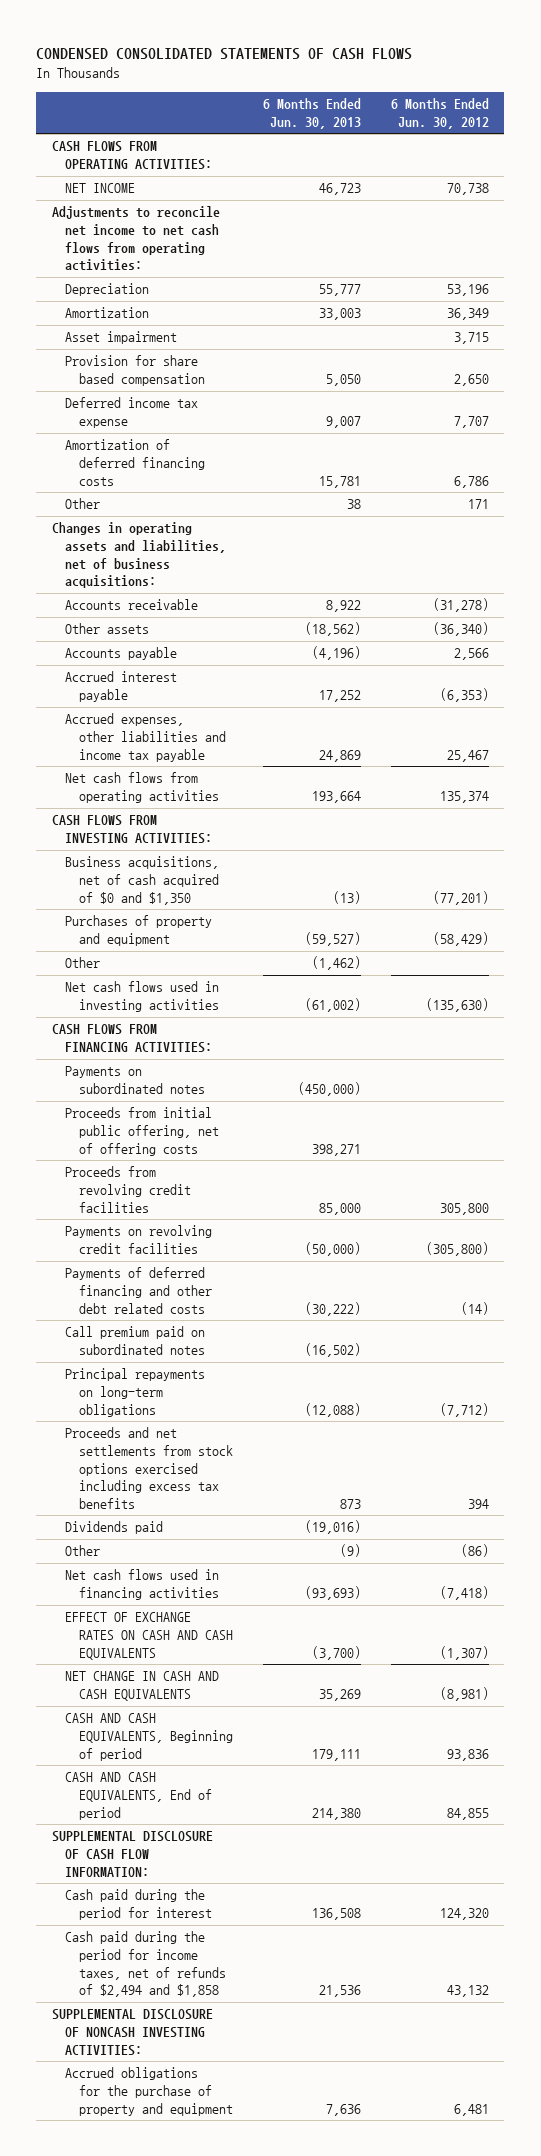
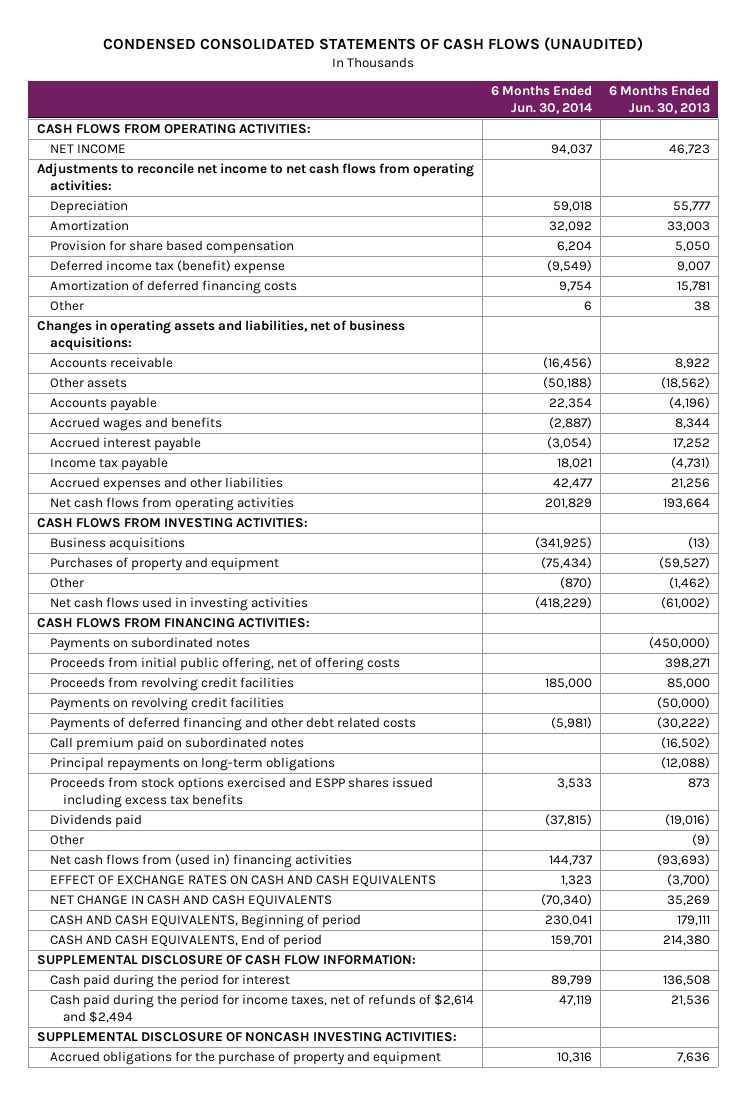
- CONDENSED CONSOLIDATED STATEMENTS OF CASH FLOWS
+ CONDENSED CONSOLIDATED STATEMENTS OF CASH FLOWS (UNAUDITED)
- | 6 Months Ended Jun. 30, 2013 | 6 Months Ended Jun. 30, 2012
+ | 6 Months Ended Jun. 30, 2014 | 6 Months Ended Jun. 30, 2013
- Asset impairment | | 3,715
- Deferred income tax expense | 9,007 | 7,707
+ Deferred income tax (benefit) expense | (9,549) | 9,007
+ Accrued wages and benefits | (2,887) | 8,344
- Accrued expenses, other liabilities and income tax payable | 24,869 | 25,467
+ Income tax payable | 18,021 | (4,731)
+ Accrued expenses and other liabilities | 42,477 | 21,256
- Business acquisitions, net of cash acquired of $0 and $1,350 | (13) | (77,201)
+ Business acquisitions | (341,925) | (13)
- Proceeds and net settlements from stock options exercised including excess tax benefits | 873 | 394
+ Proceeds from stock options exercised and ESPP shares issued including excess tax benefits | 3,533 | 873
- Net cash flows used in financing activities | (93,693) | (7,418)
+ Net cash flows from (used in) financing activities | 144,737 | (93,693)
- Cash paid during the period for income taxes, net of refunds of $2,494 and $1,858 | 21,536 | 43,132
+ Cash paid during the period for income taxes, net of refunds of $2,614 and $2,494 | 47,119 | 21,536

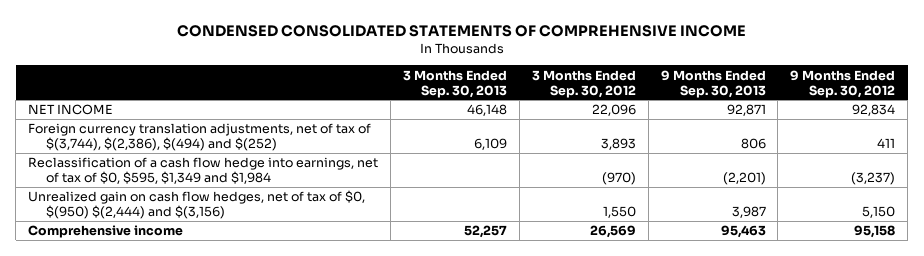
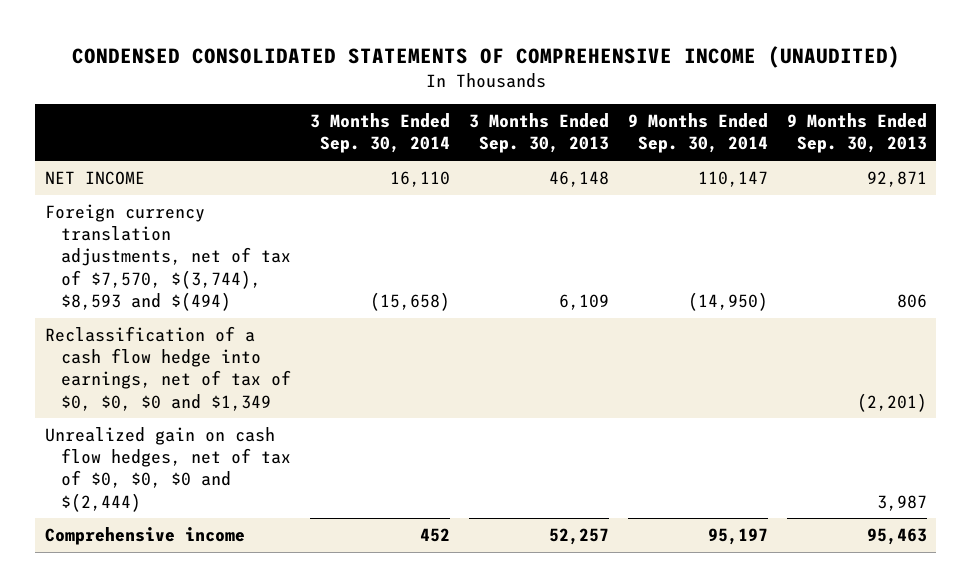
- CONDENSED CONSOLIDATED STATEMENTS OF COMPREHENSIVE INCOME
+ CONDENSED CONSOLIDATED STATEMENTS OF COMPREHENSIVE INCOME (UNAUDITED)
- | 3 Months Ended Sep. 30, 2013 | 3 Months Ended Sep. 30, 2012 | 9 Months Ended Sep. 30, 2013 | 9 Months Ended Sep. 30, 2012
+ | 3 Months Ended Sep. 30, 2014 | 3 Months Ended Sep. 30, 2013 | 9 Months Ended Sep. 30, 2014 | 9 Months Ended Sep. 30, 2013
- Foreign currency translation adjustments, net of tax of $(3,744), $(2,386), $(494) and $(252) | 6,109 | 3,893 | 806 | 411
- Reclassification of a cash flow hedge into earnings, net of tax of $0, $595, $1,349 and $1,984 | | (970) | (2,201) | (3,237)
- Unrealized gain on cash flow hedges, net of tax of $0, $(950) $(2,444) and $(3,156) | | 1,550 | 3,987 | 5,150
+ Foreign currency translation adjustments, net of tax of $7,570, $(3,744), $8,593 and $(494) | (15,658) | 6,109 | (14,950) | 806
+ Reclassification of a cash flow hedge into earnings, net of tax of $0, $0, $0 and $1,349 | | | | (2,201)
+ Unrealized gain on cash flow hedges, net of tax of $0, $0, $0 and $(2,444) | | | | 3,987

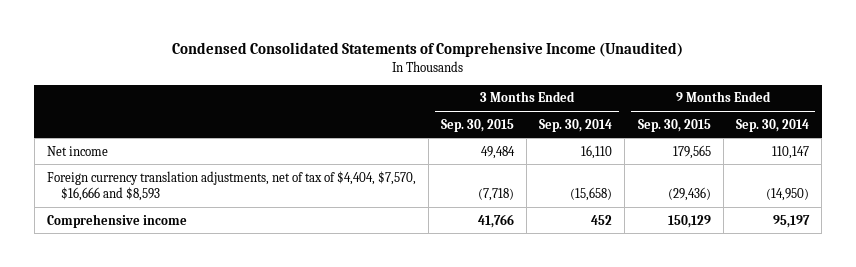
- CONDENSED CONSOLIDATED STATEMENTS OF COMPREHENSIVE INCOME (UNAUDITED)
+ Condensed Consolidated Statements of Comprehensive Income (Unaudited)
- | 3 Months Ended Sep. 30, 2014 | 3 Months Ended Sep. 30, 2013 | 9 Months Ended Sep. 30, 2014 | 9 Months Ended Sep. 30, 2013
+ | 3 Months Ended Sep. 30, 2015 | 3 Months Ended Sep. 30, 2014 | 9 Months Ended Sep. 30, 2015 | 9 Months Ended Sep. 30, 2014
- NET INCOME | 16,110 | 46,148 | 110,147 | 92,871
- Foreign currency translation adjustments, net of tax of $7,570, $(3,744), $8,593 and $(494) | (15,658) | 6,109 | (14,950) | 806
- Reclassification of a cash flow hedge into earnings, net of tax of $0, $0, $0 and $1,349 | | | | (2,201)
- Unrealized gain on cash flow hedges, net of tax of $0, $0, $0 and $(2,444) | | | | 3,987
+ Net income | 49,484 | 16,110 | 179,565 | 110,147
+ Foreign currency translation adjustments, net of tax of $4,404, $7,570, $16,666 and $8,593 | (7,718) | (15,658) | (29,436) | (14,950)

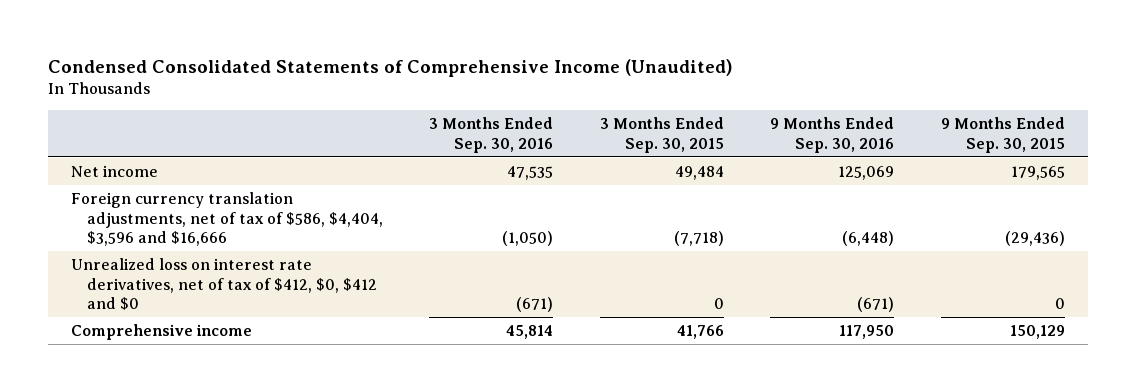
- | 3 Months Ended Sep. 30, 2015 | 3 Months Ended Sep. 30, 2014 | 9 Months Ended Sep. 30, 2015 | 9 Months Ended Sep. 30, 2014
+ | 3 Months Ended Sep. 30, 2016 | 3 Months Ended Sep. 30, 2015 | 9 Months Ended Sep. 30, 2016 | 9 Months Ended Sep. 30, 2015
- Foreign currency translation adjustments, net of tax of $4,404, $7,570, $16,666 and $8,593 | (7,718) | (15,658) | (29,436) | (14,950)
+ Foreign currency translation adjustments, net of tax of $586, $4,404, $3,596 and $16,666 | (1,050) | (7,718) | (6,448) | (29,436)
+ Unrealized loss on interest rate derivatives, net of tax of $412, $0, $412 and $0 | (671) | 0 | (671) | 0

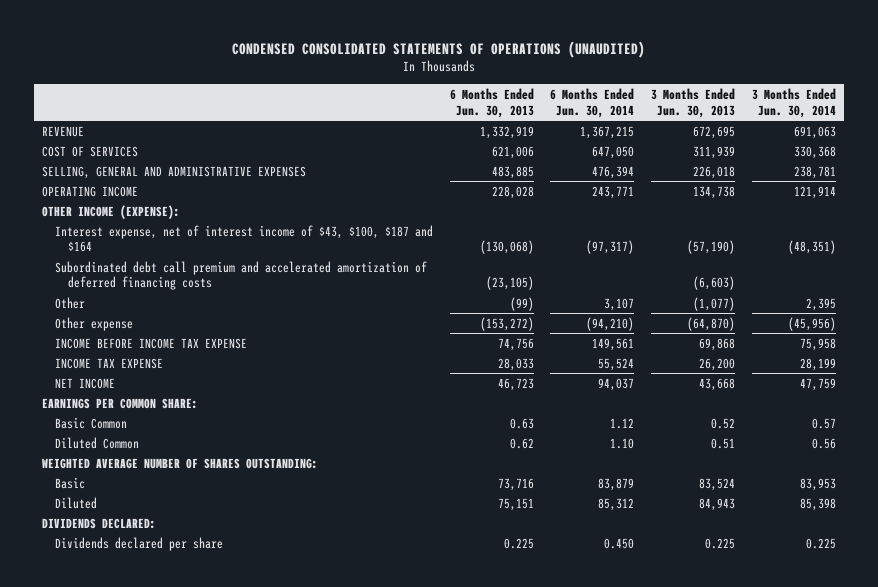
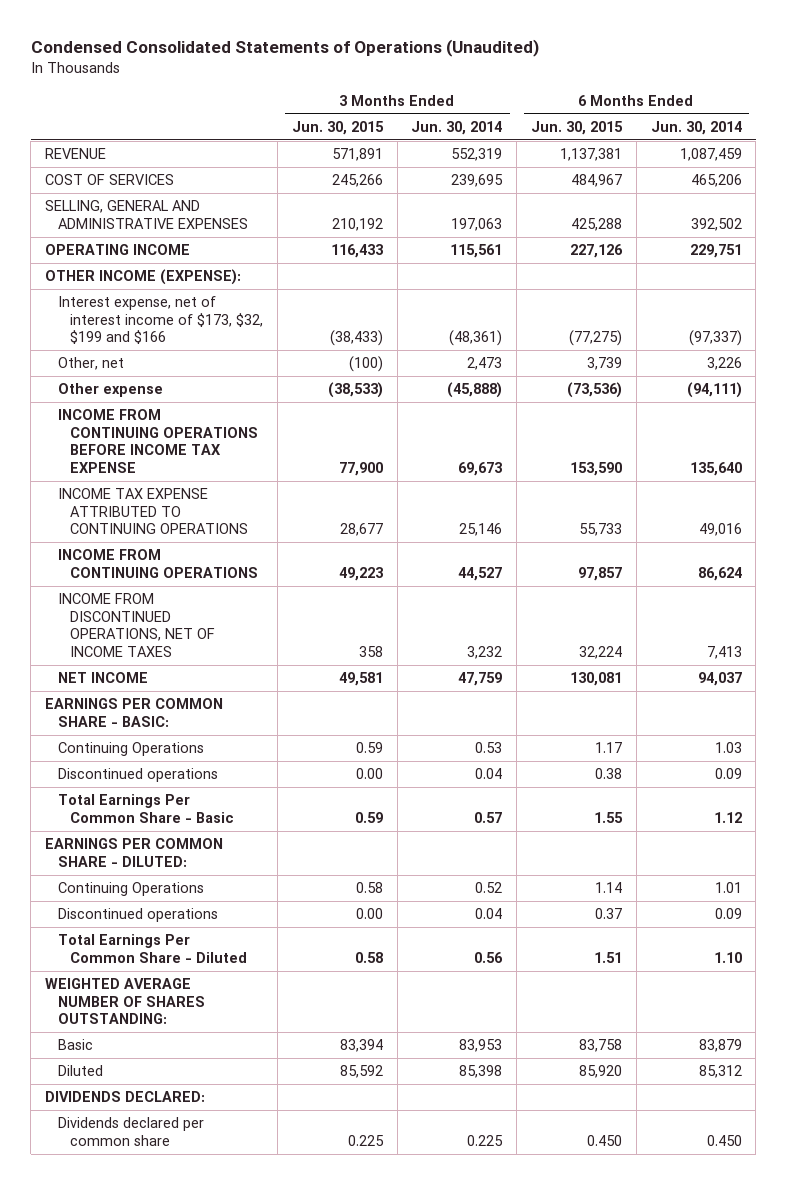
- CONDENSED CONSOLIDATED STATEMENTS OF OPERATIONS (UNAUDITED)
+ Condensed Consolidated Statements of Operations (Unaudited)
- | 6 Months Ended Jun. 30, 2013 | 6 Months Ended Jun. 30, 2014 | 3 Months Ended Jun. 30, 2013 | 3 Months Ended Jun. 30, 2014
+ | 3 Months Ended Jun. 30, 2015 | 3 Months Ended Jun. 30, 2014 | 6 Months Ended Jun. 30, 2015 | 6 Months Ended Jun. 30, 2014
- REVENUE | 1,332,919 | 1,367,215 | 672,695 | 691,063
- COST OF SERVICES | 621,006 | 647,050 | 311,939 | 330,368
- SELLING, GENERAL AND ADMINISTRATIVE EXPENSES | 483,885 | 476,394 | 226,018 | 238,781
- OPERATING INCOME | 228,028 | 243,771 | 134,738 | 121,914
+ REVENUE | 571,891 | 552,319 | 1,137,381 | 1,087,459
+ COST OF SERVICES | 245,266 | 239,695 | 484,967 | 465,206
+ SELLING, GENERAL AND ADMINISTRATIVE EXPENSES | 210,192 | 197,063 | 425,288 | 392,502
+ OPERATING INCOME | 116,433 | 115,561 | 227,126 | 229,751
- Interest expense, net of interest income of $43, $100, $187 and $164 | (130,068) | (97,317) | (57,190) | (48,351)
- Subordinated debt call premium and accelerated amortization of deferred financing costs | (23,105) | | (6,603) |
- Other | (99) | 3,107 | (1,077) | 2,395
- Other expense | (153,272) | (94,210) | (64,870) | (45,956)
- INCOME BEFORE INCOME TAX EXPENSE | 74,756 | 149,561 | 69,868 | 75,958
- INCOME TAX EXPENSE | 28,033 | 55,524 | 26,200 | 28,199
+ Interest expense, net of interest income of $173, $32, $199 and $166 | (38,433) | (48,361) | (77,275) | (97,337)
+ Other, net | (100) | 2,473 | 3,739 | 3,226
+ Other expense | (38,533) | (45,888) | (73,536) | (94,111)
+ INCOME FROM CONTINUING OPERATIONS BEFORE INCOME TAX EXPENSE | 77,900 | 69,673 | 153,590 | 135,640
+ INCOME TAX EXPENSE ATTRIBUTED TO CONTINUING OPERATIONS | 28,677 | 25,146 | 55,733 | 49,016
+ INCOME FROM CONTINUING OPERATIONS | 49,223 | 44,527 | 97,857 | 86,624
+ INCOME FROM DISCONTINUED OPERATIONS, NET OF INCOME TAXES | 358 | 3,232 | 32,224 | 7,413
- EARNINGS PER COMMON SHARE:
- Basic Common | 0.63 | 1.12 | 0.52 | 0.57
- Diluted Common | 0.62 | 1.10 | 0.51 | 0.56
+ EARNINGS PER COMMON SHARE - BASIC:
+ Continuing Operations | 0.59 | 0.53 | 1.17 | 1.03
+ Discontinued operations | 0.00 | 0.04 | 0.38 | 0.09
+ Total Earnings Per Common Share - Basic | 0.59 | 0.57 | 1.55 | 1.12
+ EARNINGS PER COMMON SHARE - DILUTED:
+ Continuing Operations | 0.58 | 0.52 | 1.14 | 1.01
+ Discontinued operations | 0.00 | 0.04 | 0.37 | 0.09
+ Total Earnings Per Common Share - Diluted | 0.58 | 0.56 | 1.51 | 1.10
- Dividends declared per share | 0.225 | 0.450 | 0.225 | 0.225
+ Dividends declared per common share | 0.225 | 0.225 | 0.450 | 0.450

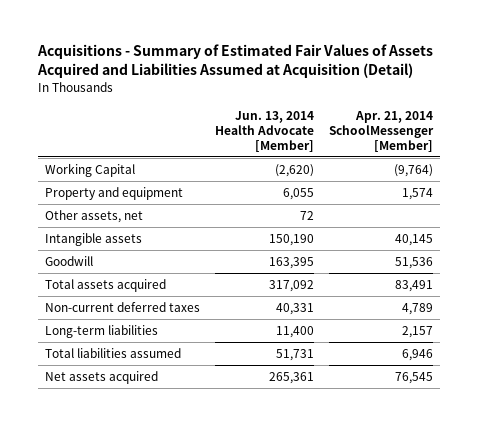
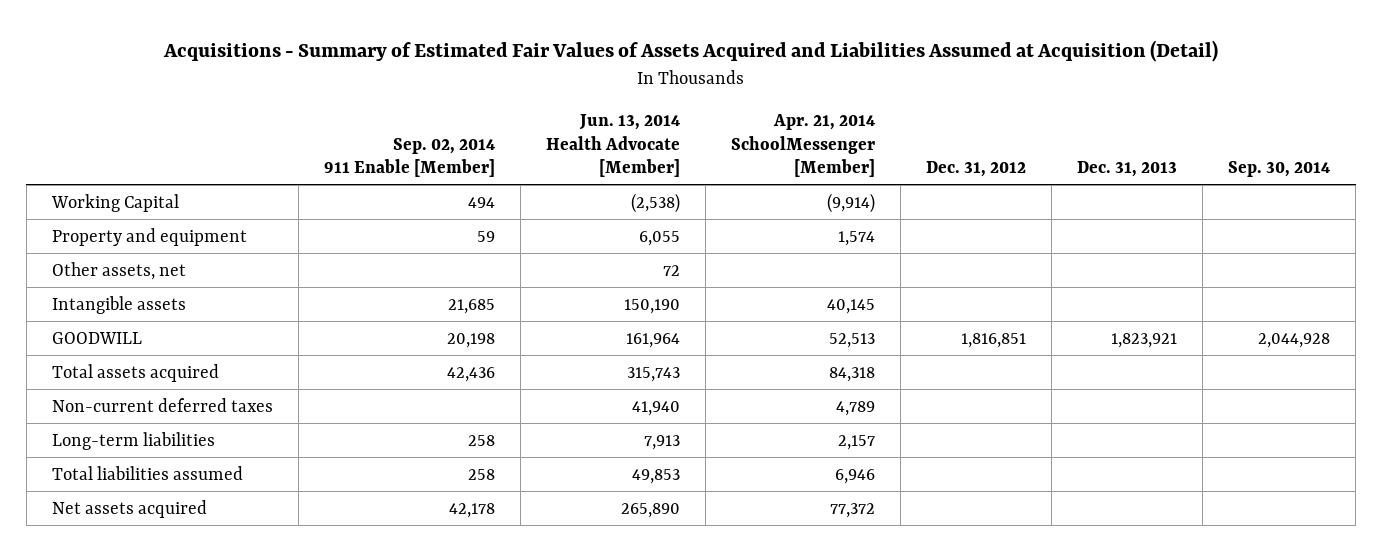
- | Jun. 13, 2014 Health Advocate [Member] | Apr. 21, 2014 SchoolMessenger [Member]
+ | Sep. 02, 2014 911 Enable [Member] | Jun. 13, 2014 Health Advocate [Member] | Apr. 21, 2014 SchoolMessenger [Member] | Dec. 31, 2012 | Dec. 31, 2013 | Sep. 30, 2014
- Working Capital | (2,620) | (9,764)
+ Working Capital | 494 | (2,538) | (9,914) | | |
- Goodwill | 163,395 | 51,536
- Total assets acquired | 317,092 | 83,491
- Non-current deferred taxes | 40,331 | 4,789
- Long-term liabilities | 11,400 | 2,157
- Total liabilities assumed | 51,731 | 6,946
- Net assets acquired | 265,361 | 76,545
+ GOODWILL | 20,198 | 161,964 | 52,513 | 1,816,851 | 1,823,921 | 2,044,928
+ Total assets acquired | 42,436 | 315,743 | 84,318 | | |
+ Non-current deferred taxes | | 41,940 | 4,789 | | |
+ Long-term liabilities | 258 | 7,913 | 2,157 | | |
+ Total liabilities assumed | 258 | 49,853 | 6,946 | | |
+ Net assets acquired | 42,178 | 265,890 | 77,372 | | |

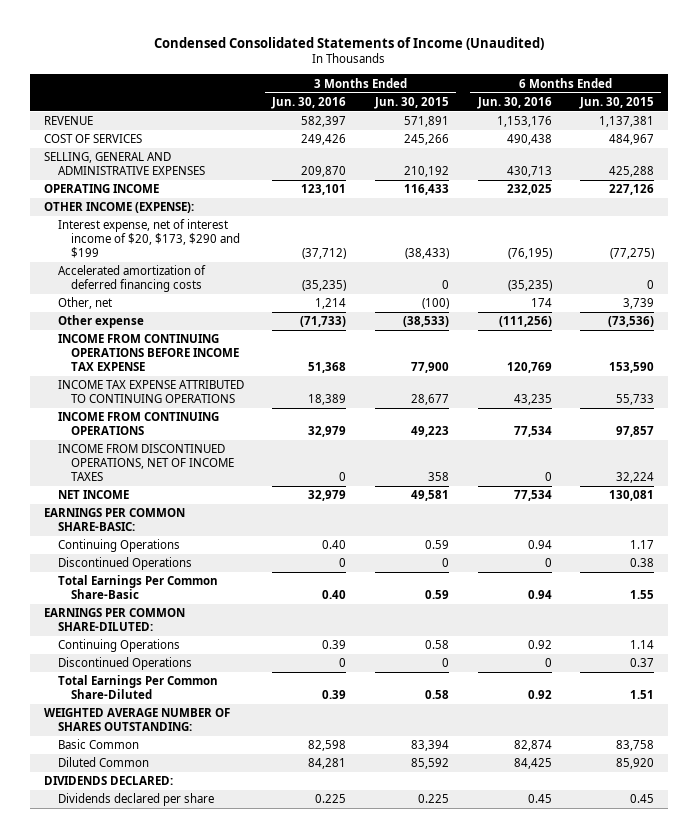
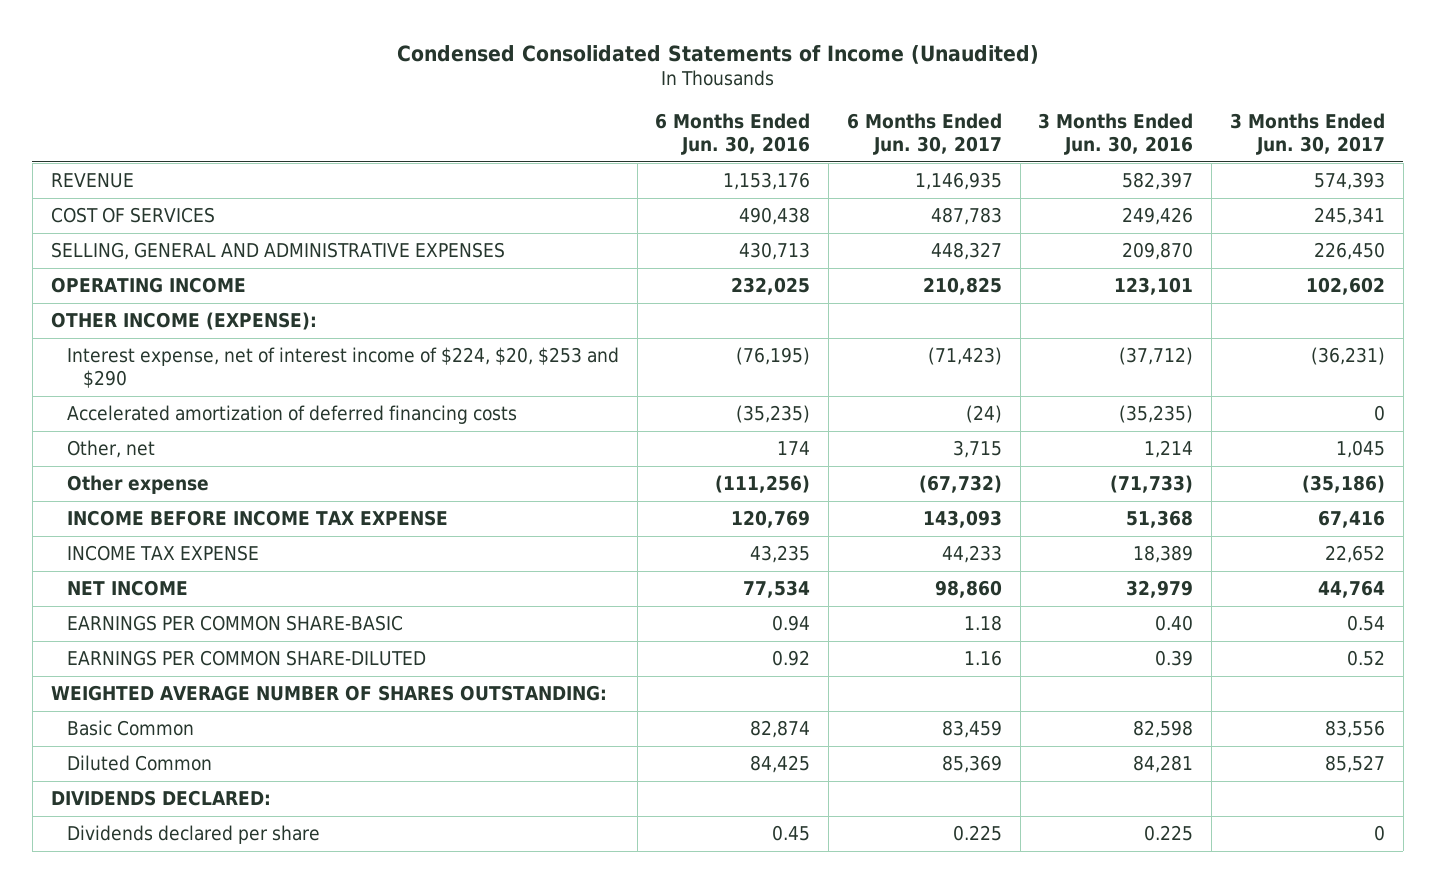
- | 3 Months Ended Jun. 30, 2016 | 3 Months Ended Jun. 30, 2015 | 6 Months Ended Jun. 30, 2016 | 6 Months Ended Jun. 30, 2015
+ | 6 Months Ended Jun. 30, 2016 | 6 Months Ended Jun. 30, 2017 | 3 Months Ended Jun. 30, 2016 | 3 Months Ended Jun. 30, 2017
- Interest expense, net of interest income of $20, $173, $290 and $199 | (37,712) | (38,433) | (76,195) | (77,275)
+ Interest expense, net of interest income of $224, $20, $253 and $290 | (76,195) | (71,423) | (37,712) | (36,231)
- INCOME FROM CONTINUING OPERATIONS BEFORE INCOME TAX EXPENSE | 51,368 | 77,900 | 120,769 | 153,590
- INCOME TAX EXPENSE ATTRIBUTED TO CONTINUING OPERATIONS | 18,389 | 28,677 | 43,235 | 55,733
- INCOME FROM CONTINUING OPERATIONS | 32,979 | 49,223 | 77,534 | 97,857
- INCOME FROM DISCONTINUED OPERATIONS, NET OF INCOME TAXES | 0 | 358 | 0 | 32,224
+ INCOME BEFORE INCOME TAX EXPENSE | 120,769 | 143,093 | 51,368 | 67,416
+ INCOME TAX EXPENSE | 43,235 | 44,233 | 18,389 | 22,652
- EARNINGS PER COMMON SHARE-BASIC:
- Continuing Operations | 0.40 | 0.59 | 0.94 | 1.17
- Discontinued Operations | 0 | 0 | 0 | 0.38
- Total Earnings Per Common Share-Basic | 0.40 | 0.59 | 0.94 | 1.55
- EARNINGS PER COMMON SHARE-DILUTED:
- Continuing Operations | 0.39 | 0.58 | 0.92 | 1.14
- Discontinued Operations | 0 | 0 | 0 | 0.37
- Total Earnings Per Common Share-Diluted | 0.39 | 0.58 | 0.92 | 1.51
+ EARNINGS PER COMMON SHARE-BASIC | 0.94 | 1.18 | 0.40 | 0.54
+ EARNINGS PER COMMON SHARE-DILUTED | 0.92 | 1.16 | 0.39 | 0.52

